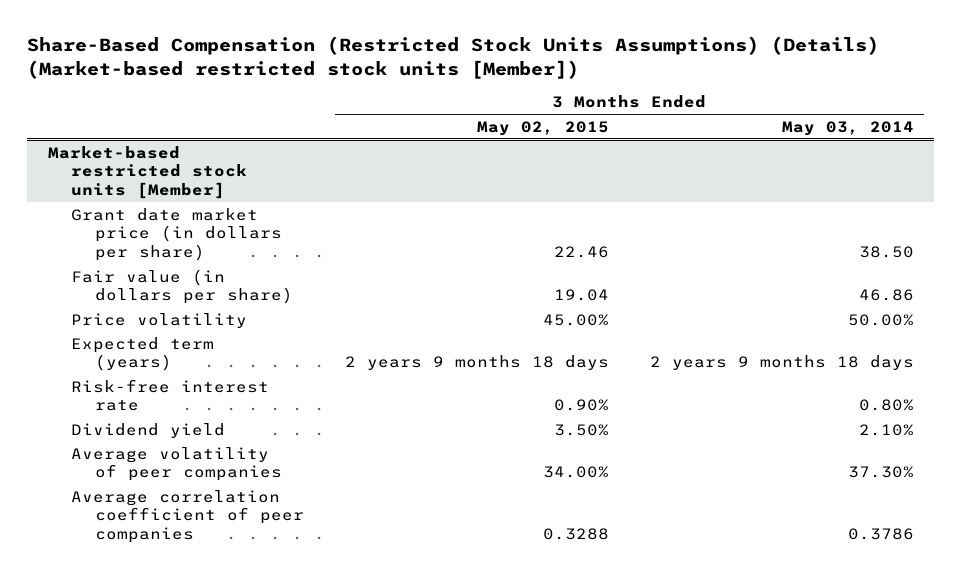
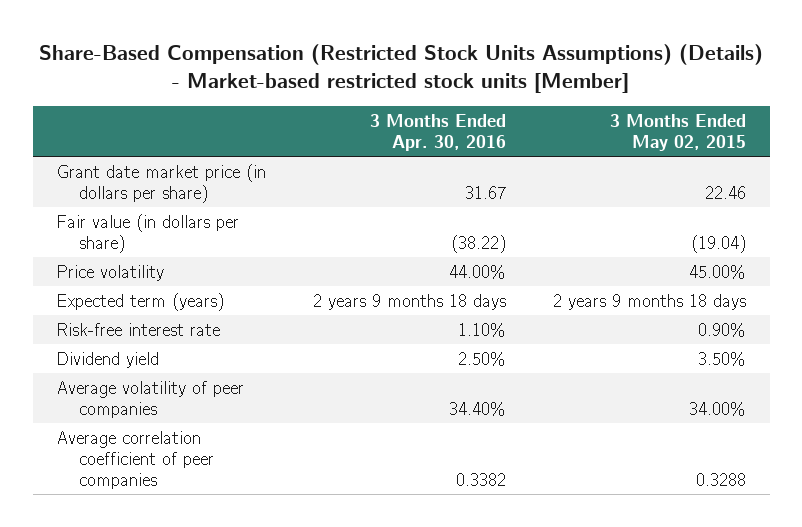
- Share-Based Compensation (Restricted Stock Units Assumptions) (Details) (Market-based restricted stock units [Member])
+ Share-Based Compensation (Restricted Stock Units Assumptions) (Details) - Market-based restricted stock units [Member]
- | 3 Months Ended May 02, 2015 | 3 Months Ended May 03, 2014
+ | 3 Months Ended Apr. 30, 2016 | 3 Months Ended May 02, 2015
- Market-based restricted stock units [Member]
- Fair value (in dollars per share) | 19.04 | 46.86
+ Fair value (in dollars per share) | (38.22) | (19.04)

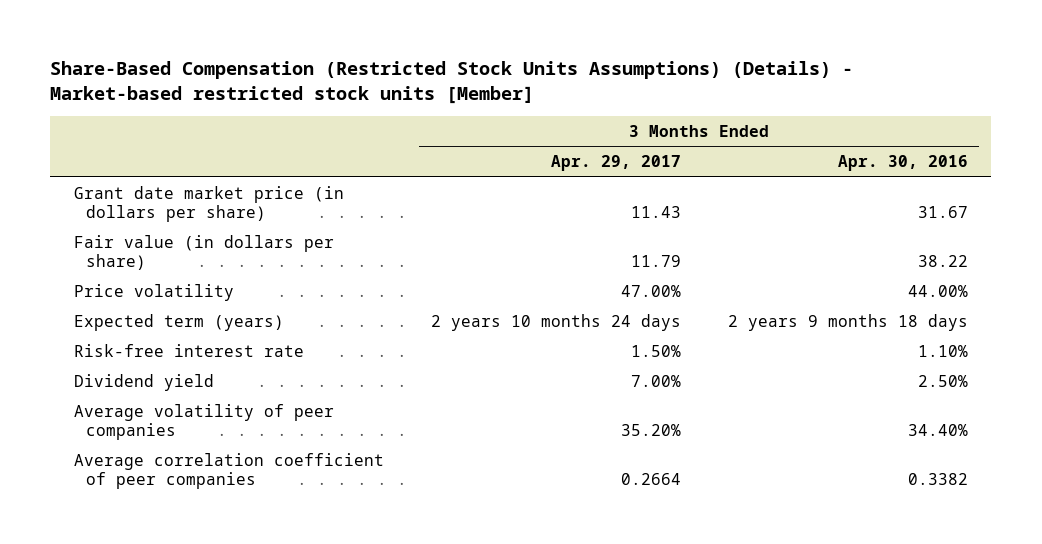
- | 3 Months Ended Apr. 30, 2016 | 3 Months Ended May 02, 2015
+ | 3 Months Ended Apr. 29, 2017 | 3 Months Ended Apr. 30, 2016
- Fair value (in dollars per share) | (38.22) | (19.04)
+ Fair value (in dollars per share) | 11.79 | 38.22

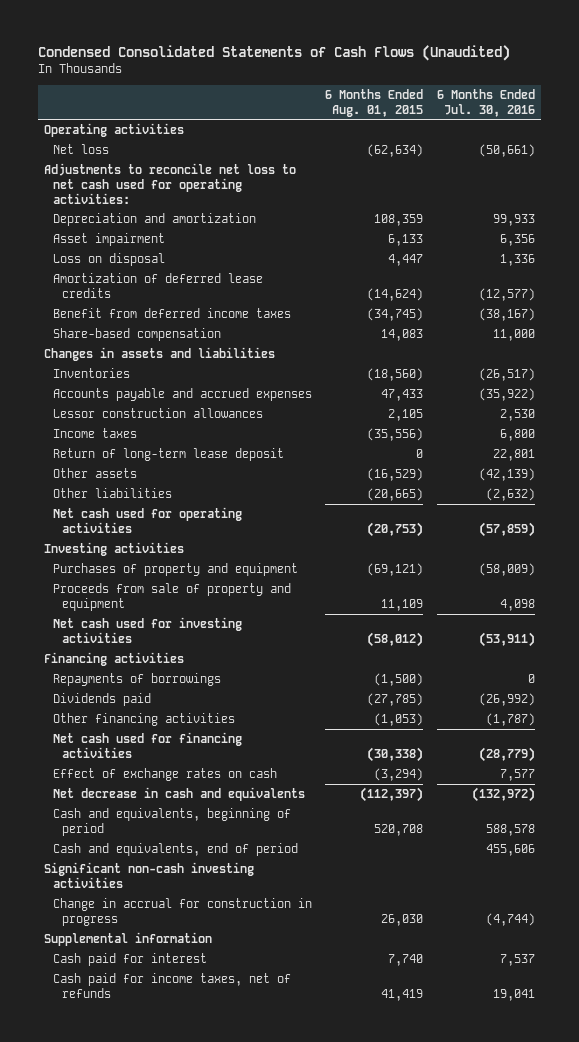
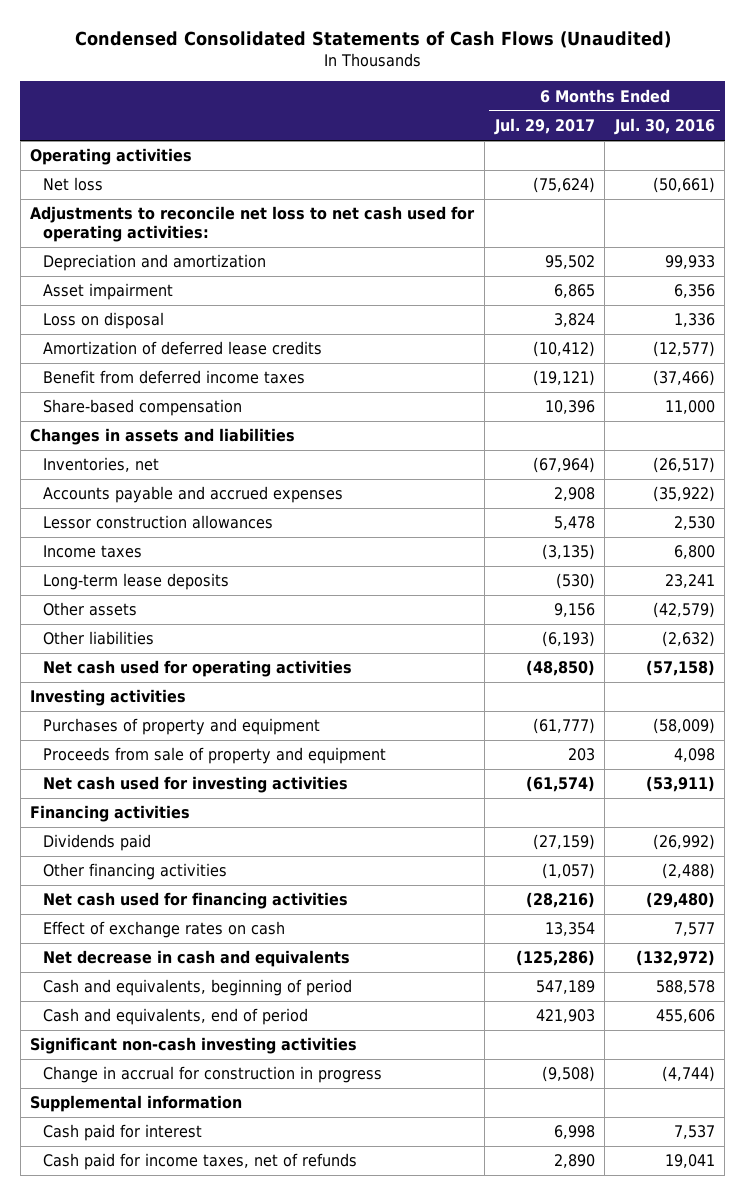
- | 6 Months Ended Aug. 01, 2015 | 6 Months Ended Jul. 30, 2016
+ | 6 Months Ended Jul. 29, 2017 | 6 Months Ended Jul. 30, 2016
- Benefit from deferred income taxes | (34,745) | (38,167)
+ Benefit from deferred income taxes | (19,121) | (37,466)
- Inventories | (18,560) | (26,517)
+ Inventories, net | (67,964) | (26,517)
- Return of long-term lease deposit | 0 | 22,801
- Other assets | (16,529) | (42,139)
+ Long-term lease deposits | (530) | 23,241
+ Other assets | 9,156 | (42,579)
- Net cash used for operating activities | (20,753) | (57,859)
+ Net cash used for operating activities | (48,850) | (57,158)
- Repayments of borrowings | (1,500) | 0
- Other financing activities | (1,053) | (1,787)
- Net cash used for financing activities | (30,338) | (28,779)
+ Other financing activities | (1,057) | (2,488)
+ Net cash used for financing activities | (28,216) | (29,480)

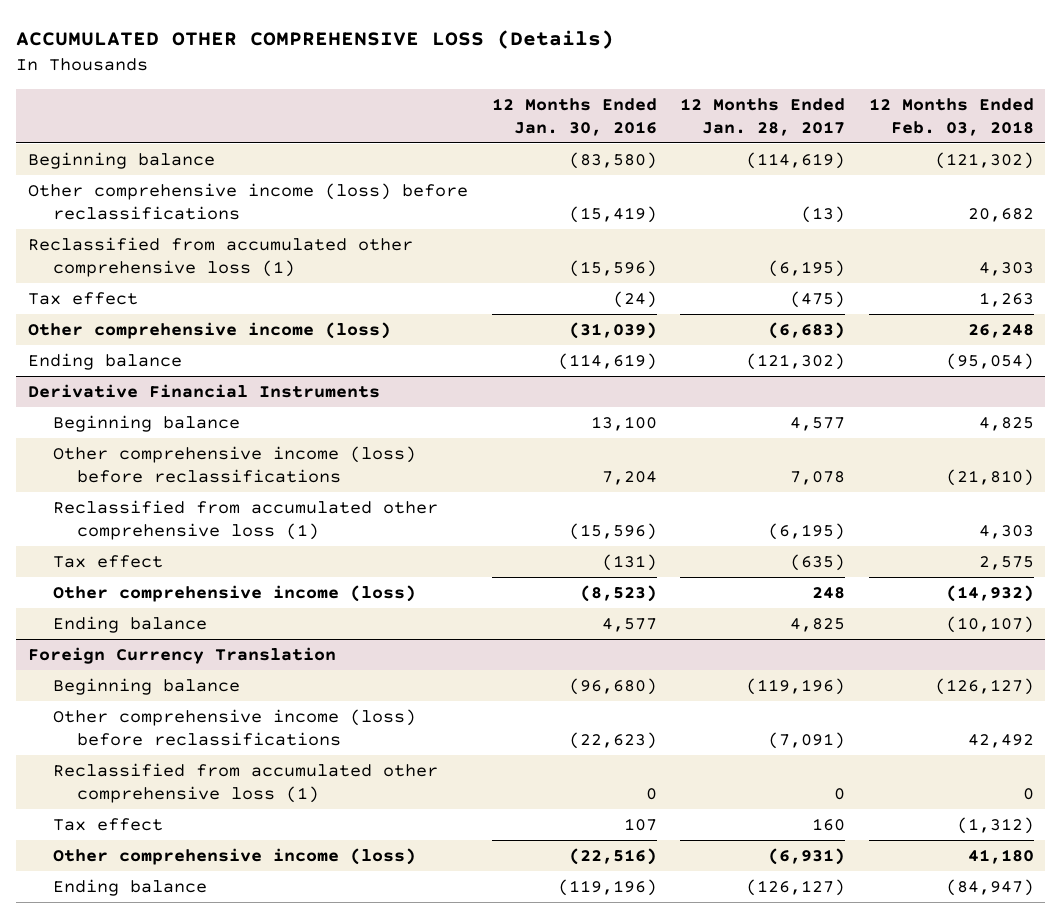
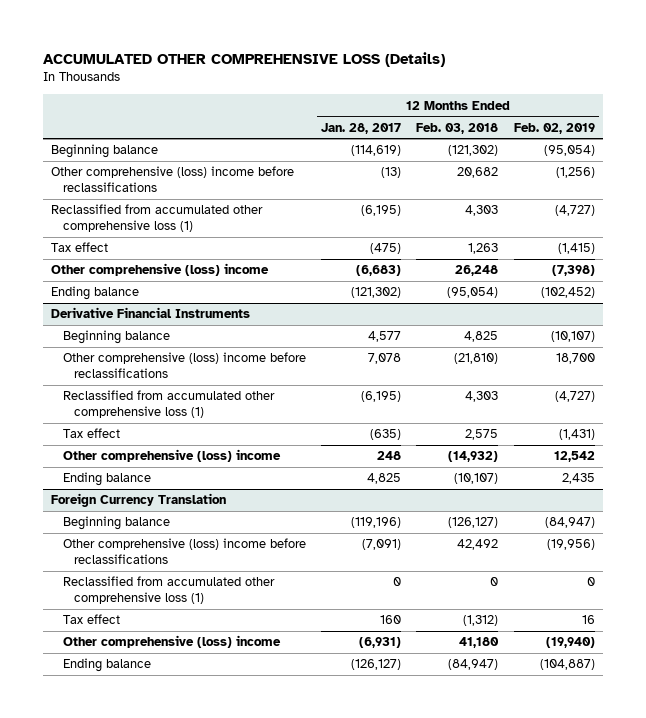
- | 12 Months Ended Jan. 30, 2016 | 12 Months Ended Jan. 28, 2017 | 12 Months Ended Feb. 03, 2018
+ | 12 Months Ended Jan. 28, 2017 | 12 Months Ended Feb. 03, 2018 | 12 Months Ended Feb. 02, 2019
- Other comprehensive income (loss) before reclassifications | (15,419) | (13) | 20,682
+ Other comprehensive (loss) income before reclassifications | (13) | 20,682 | (1,256)
- Other comprehensive income (loss) | (31,039) | (6,683) | 26,248
+ Other comprehensive (loss) income | (6,683) | 26,248 | (7,398)
@ Derivative Financial Instruments
- Other comprehensive income (loss) before reclassifications | 7,204 | 7,078 | (21,810)
+ Other comprehensive (loss) income before reclassifications | 7,078 | (21,810) | 18,700
- Other comprehensive income (loss) | (8,523) | 248 | (14,932)
+ Other comprehensive (loss) income | 248 | (14,932) | 12,542
@ Foreign Currency Translation
- Other comprehensive income (loss) before reclassifications | (22,623) | (7,091) | 42,492
+ Other comprehensive (loss) income before reclassifications | (7,091) | 42,492 | (19,956)
- Other comprehensive income (loss) | (22,516) | (6,931) | 41,180
+ Other comprehensive (loss) income | (6,931) | 41,180 | (19,940)

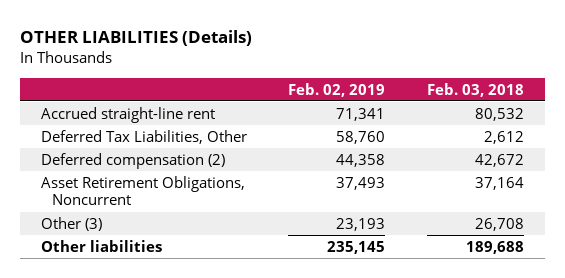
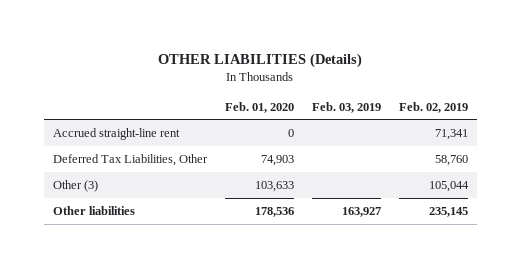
- | Feb. 02, 2019 | Feb. 03, 2018
+ | Feb. 01, 2020 | Feb. 03, 2019 | Feb. 02, 2019
- Deferred compensation (2) | 44,358 | 42,672
- Asset Retirement Obligations, Noncurrent | 37,493 | 37,164
- Other (3) | 23,193 | 26,708
+ Other (3) | 103,633 | | 105,044

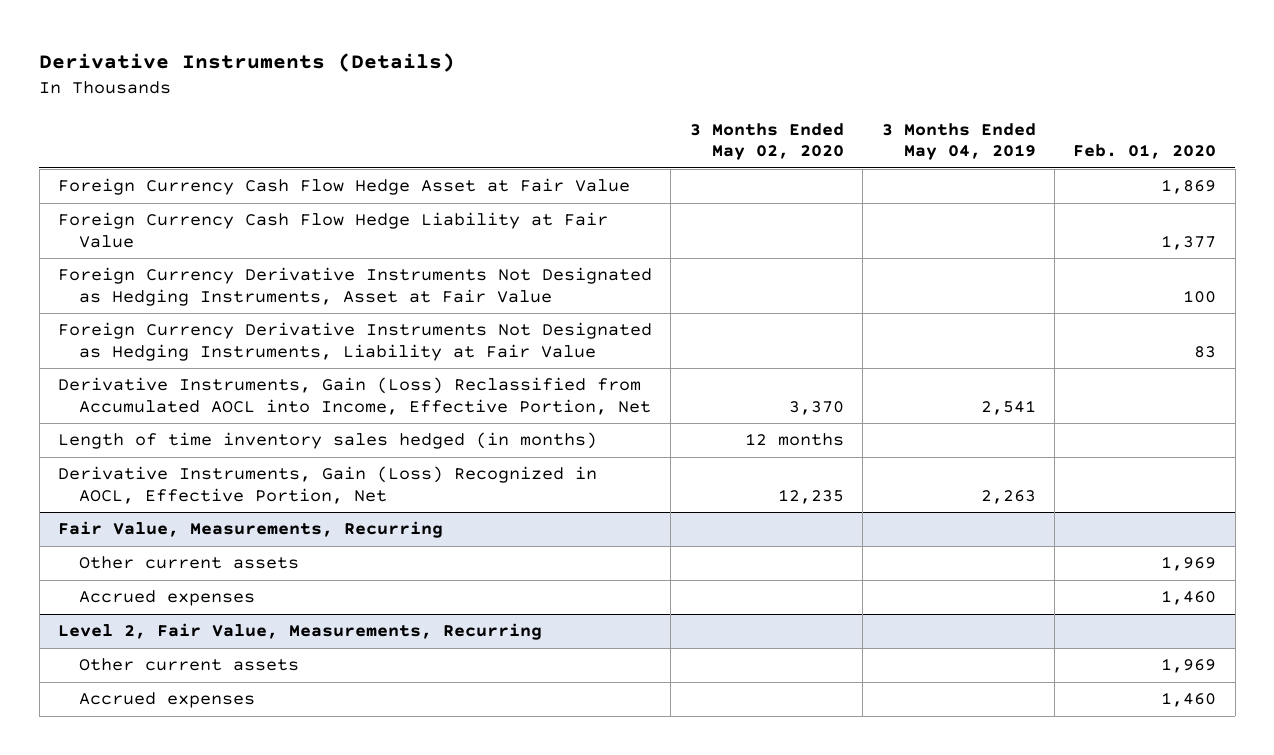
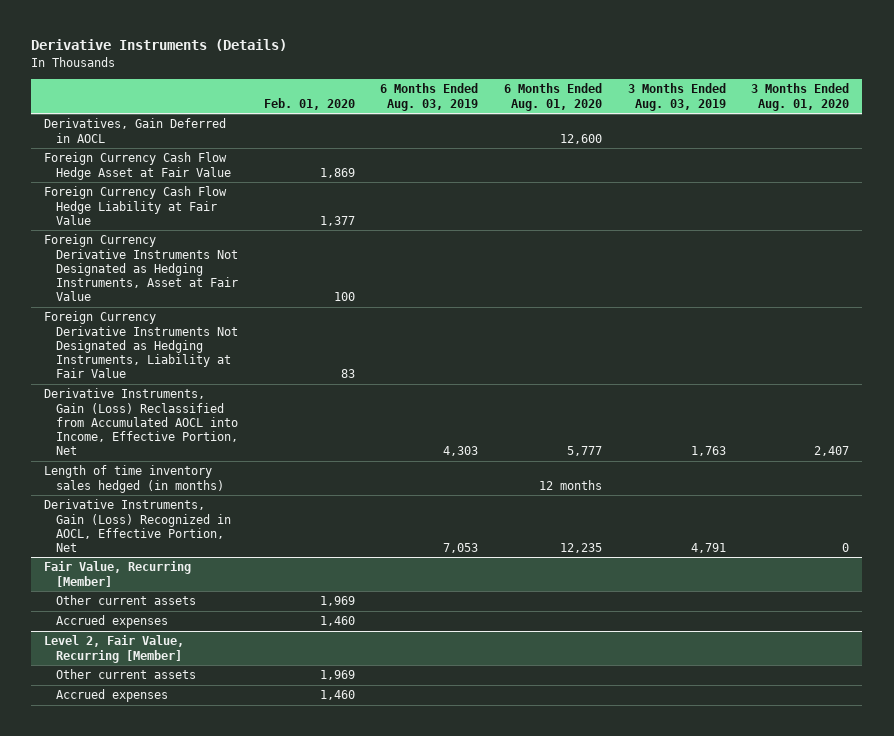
- | 3 Months Ended May 02, 2020 | 3 Months Ended May 04, 2019 | Feb. 01, 2020
+ | Feb. 01, 2020 | 6 Months Ended Aug. 03, 2019 | 6 Months Ended Aug. 01, 2020 | 3 Months Ended Aug. 03, 2019 | 3 Months Ended Aug. 01, 2020
+ Derivatives, Gain Deferred in AOCL | | | 12,600 | |
- Fair Value, Measurements, Recurring
+ Fair Value, Recurring [Member]
- Level 2, Fair Value, Measurements, Recurring
+ Level 2, Fair Value, Recurring [Member]

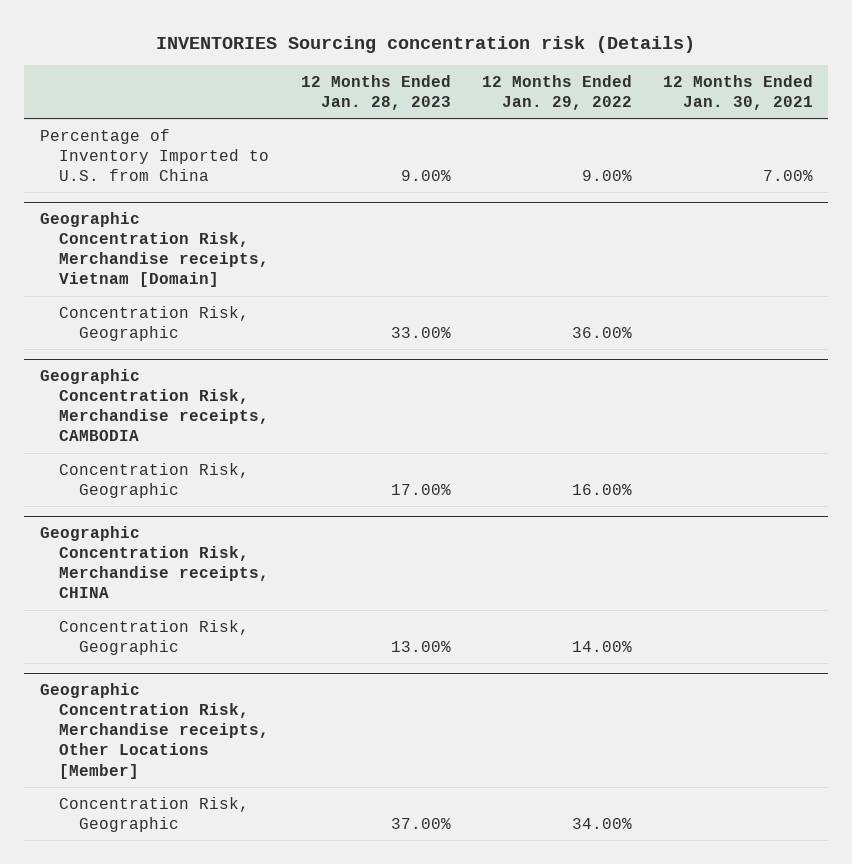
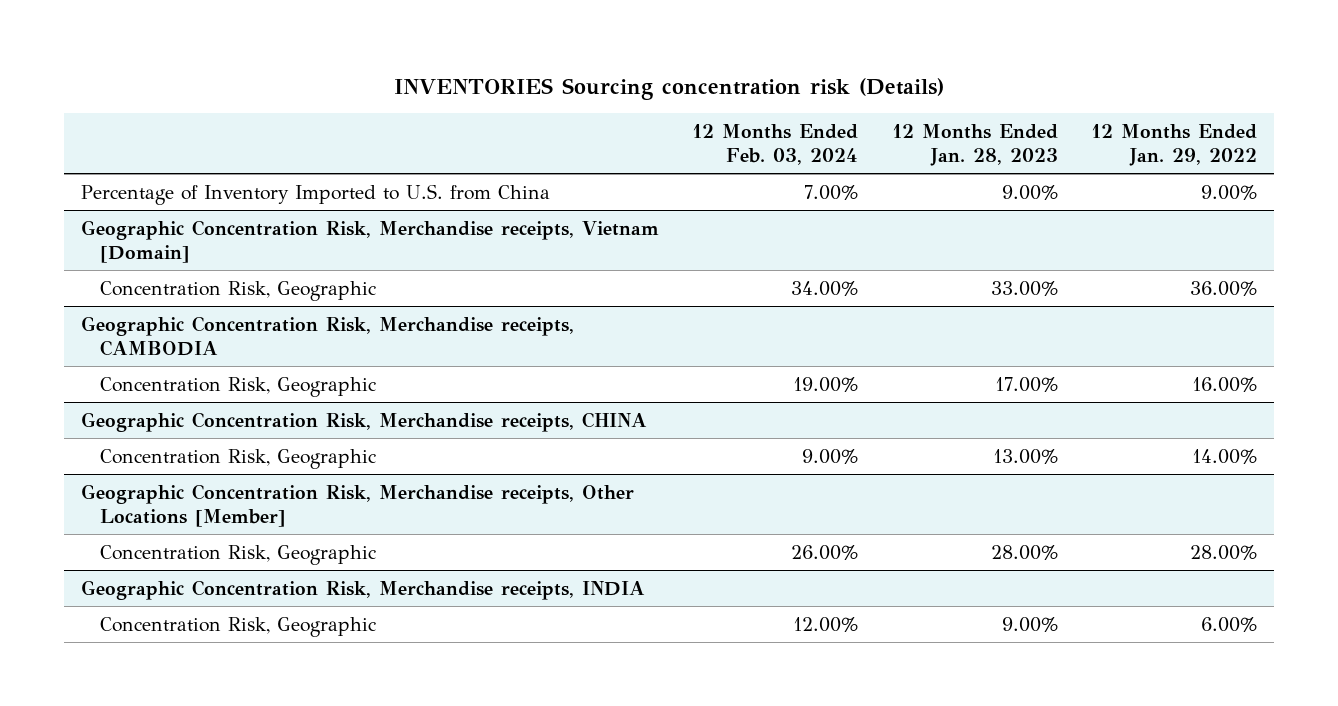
- | 12 Months Ended Jan. 28, 2023 | 12 Months Ended Jan. 29, 2022 | 12 Months Ended Jan. 30, 2021
+ | 12 Months Ended Feb. 03, 2024 | 12 Months Ended Jan. 28, 2023 | 12 Months Ended Jan. 29, 2022
@ Geographic Concentration Risk, Merchandise receipts, Other Locations [Member]
- Concentration Risk, Geographic | 37.00% | 34.00% |
+ Concentration Risk, Geographic | 26.00% | 28.00% | 28.00%
+ Geographic Concentration Risk, Merchandise receipts, INDIA
+ Concentration Risk, Geographic | 12.00% | 9.00% | 6.00%

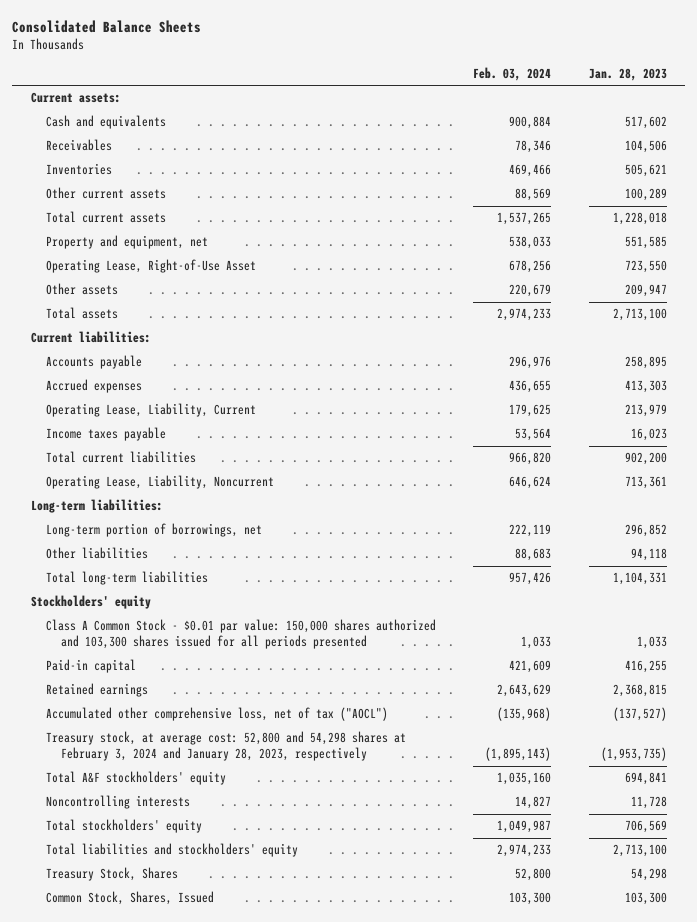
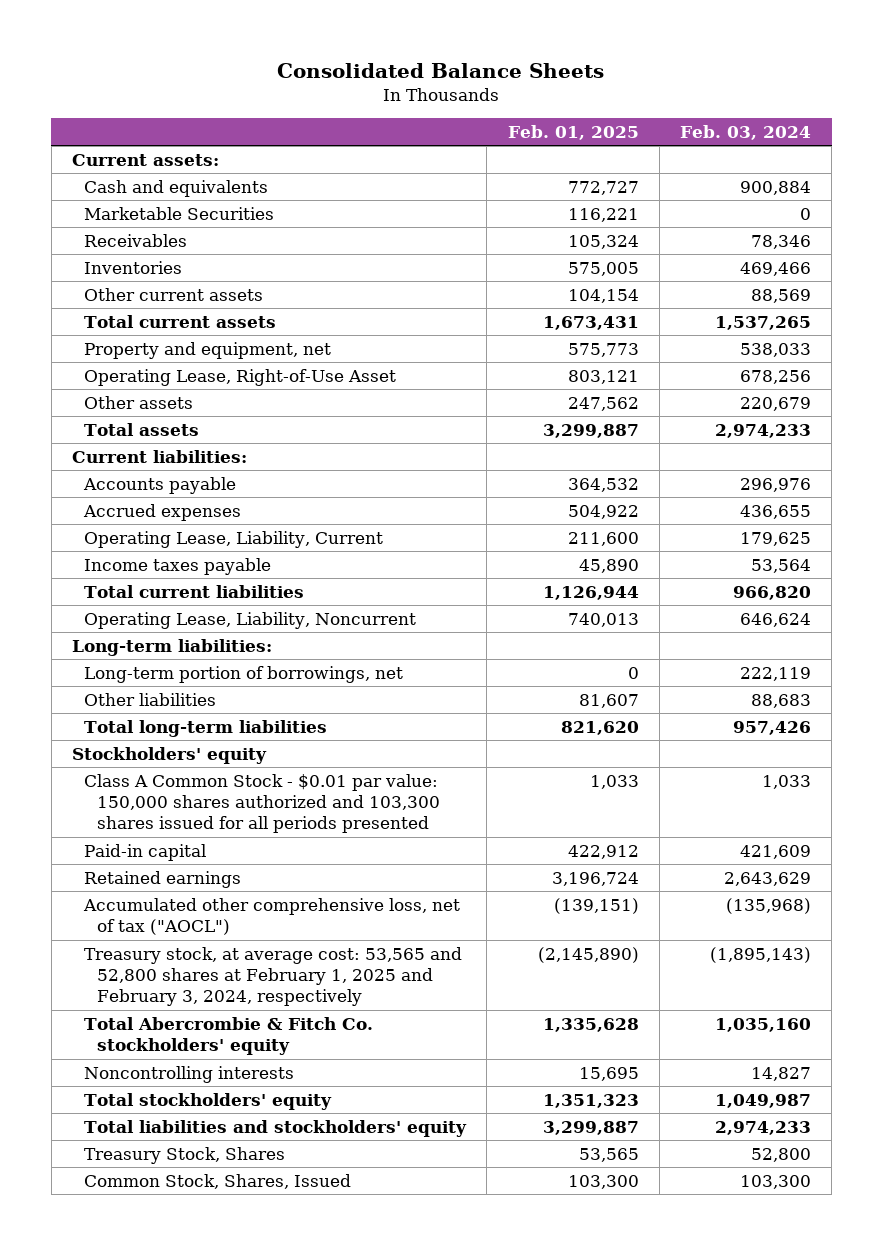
- | Feb. 03, 2024 | Jan. 28, 2023
+ | Feb. 01, 2025 | Feb. 03, 2024
+ Marketable Securities | 116,221 | 0
- Treasury stock, at average cost: 52,800 and 54,298 shares at February 3, 2024 and January 28, 2023, respectively | (1,895,143) | (1,953,735)
- Total A&F stockholders' equity | 1,035,160 | 694,841
+ Treasury stock, at average cost: 53,565 and 52,800 shares at February 1, 2025 and February 3, 2024, respectively | (2,145,890) | (1,895,143)
+ Total Abercrombie & Fitch Co. stockholders' equity | 1,335,628 | 1,035,160

